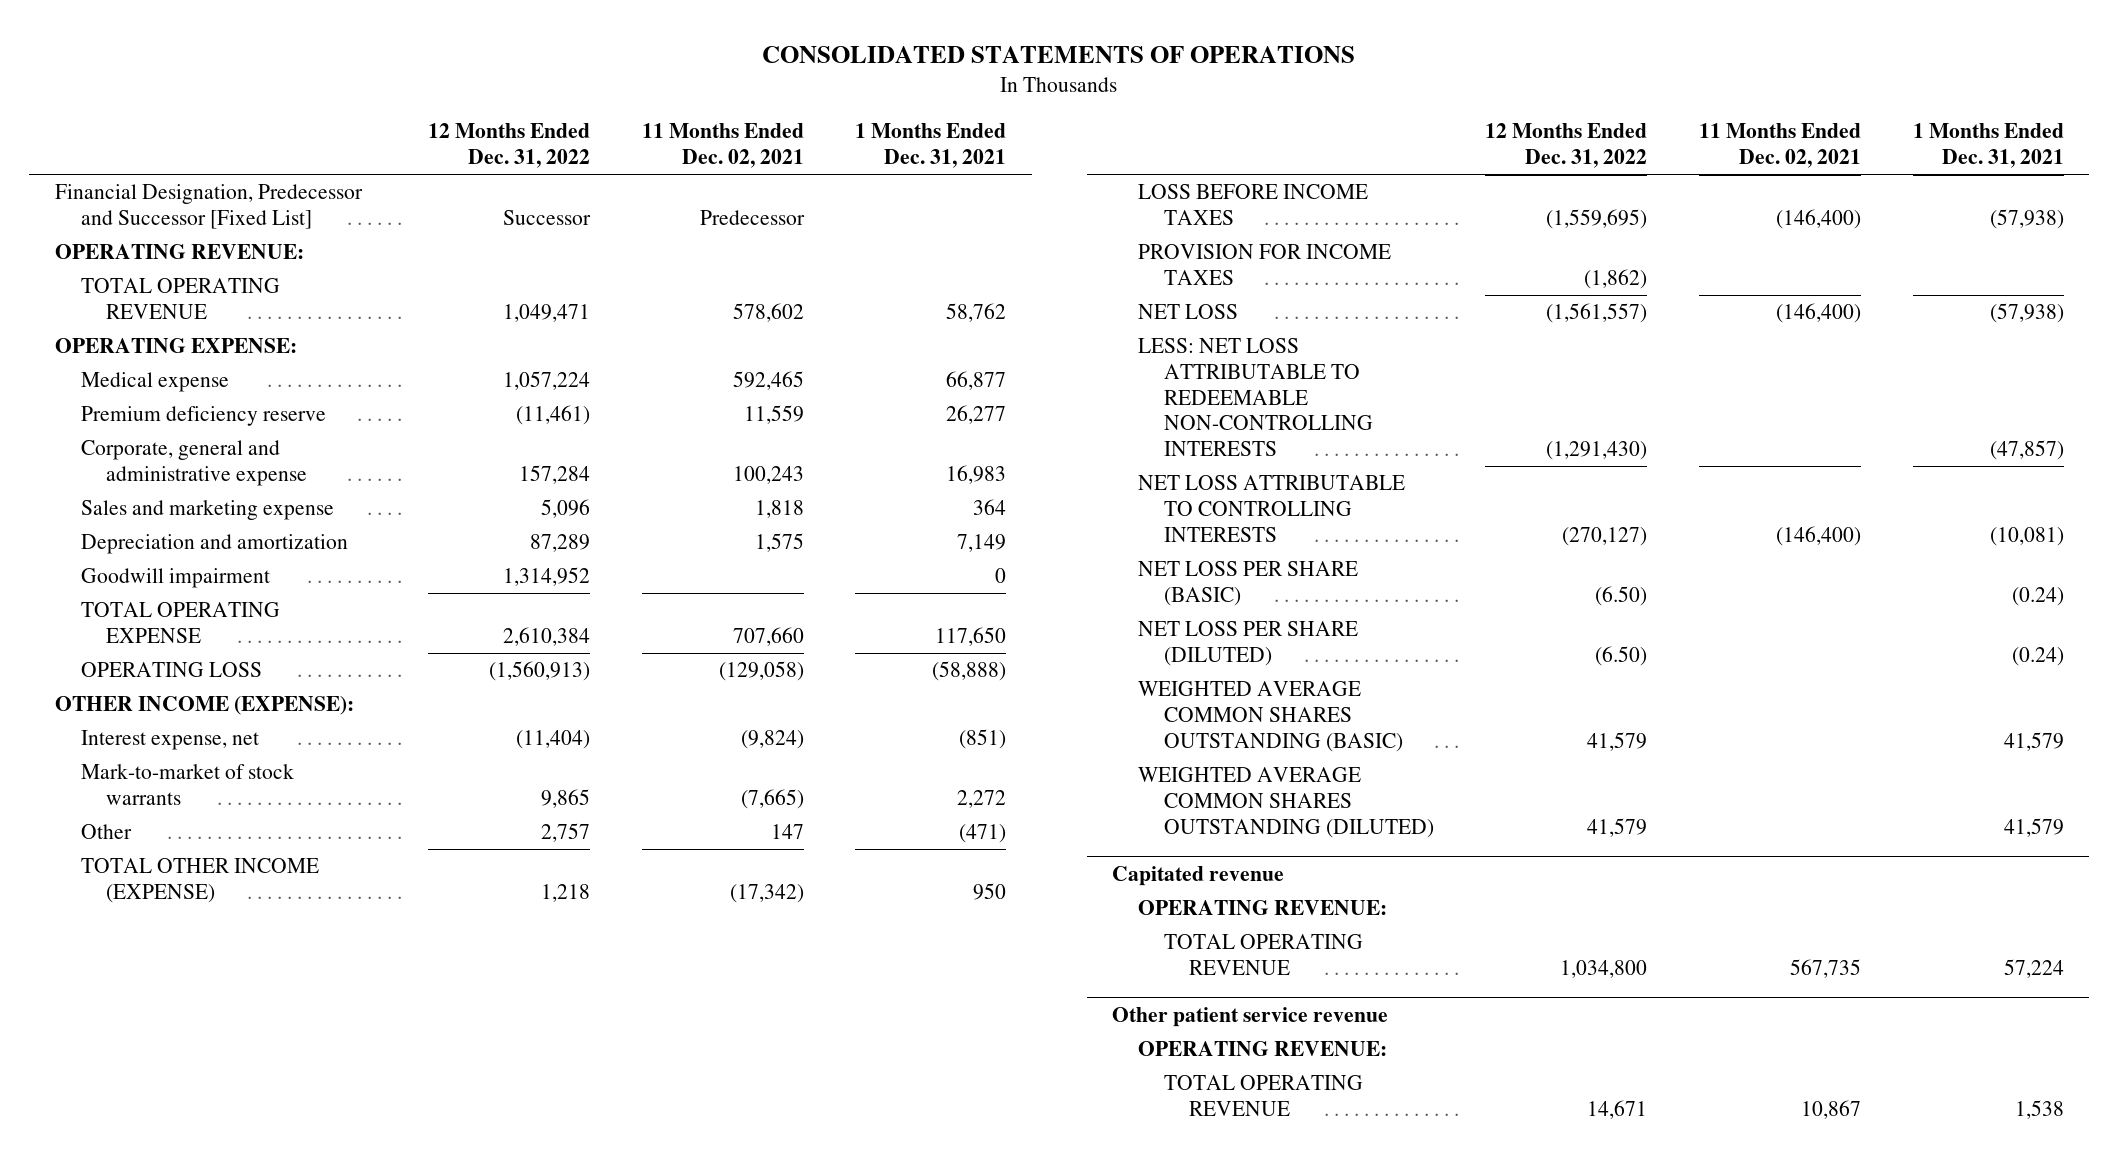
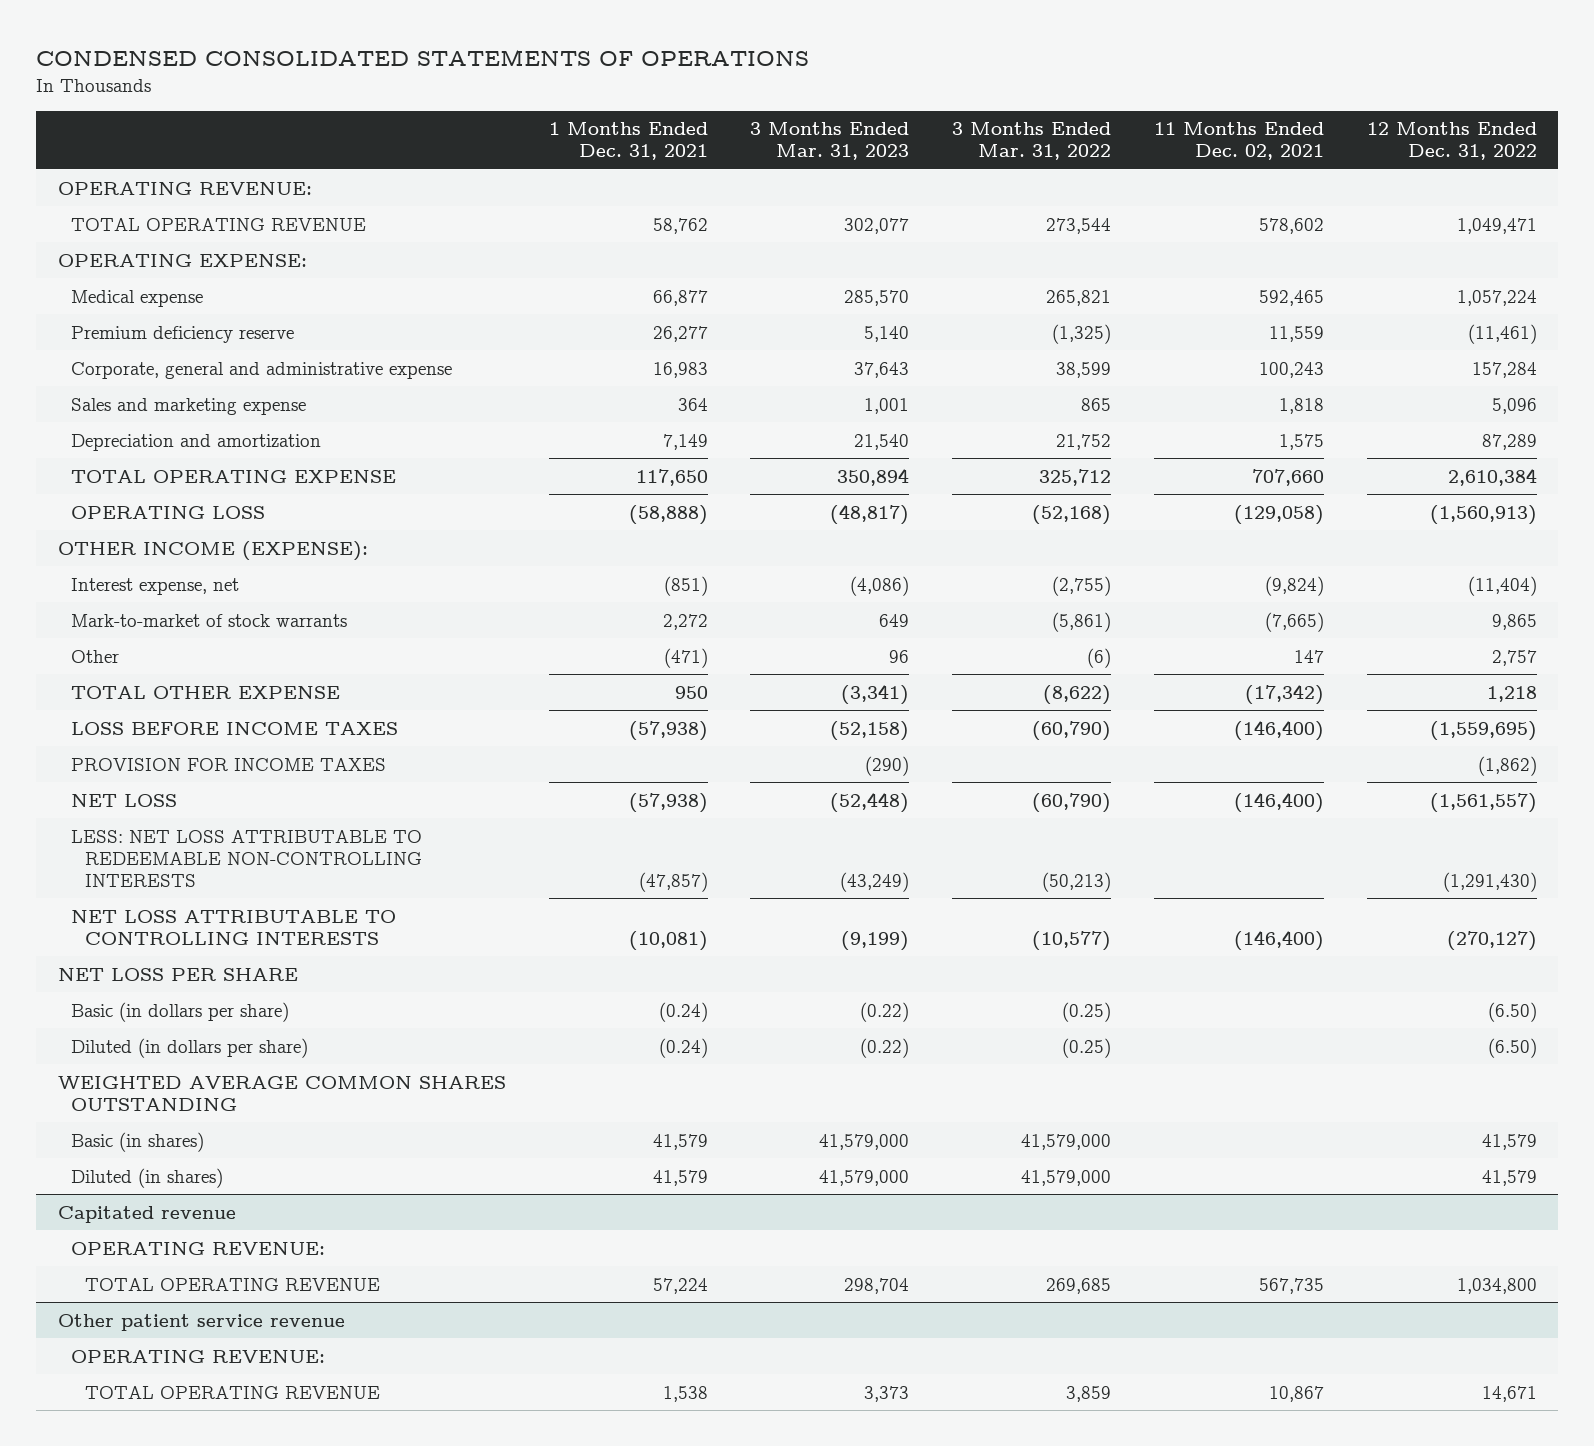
- CONSOLIDATED STATEMENTS OF OPERATIONS
+ CONDENSED CONSOLIDATED STATEMENTS OF OPERATIONS
- | 12 Months Ended Dec. 31, 2022 | 11 Months Ended Dec. 02, 2021 | 1 Months Ended Dec. 31, 2021
+ | 1 Months Ended Dec. 31, 2021 | 3 Months Ended Mar. 31, 2023 | 3 Months Ended Mar. 31, 2022 | 11 Months Ended Dec. 02, 2021 | 12 Months Ended Dec. 31, 2022
- Financial Designation, Predecessor and Successor [Fixed List] | Successor | Predecessor |
- Goodwill impairment | 1,314,952 | | 0
- TOTAL OTHER INCOME (EXPENSE) | 1,218 | (17,342) | 950
+ TOTAL OTHER EXPENSE | 950 | (3,341) | (8,622) | (17,342) | 1,218
- NET LOSS PER SHARE (BASIC) | (6.50) | | (0.24)
- NET LOSS PER SHARE (DILUTED) | (6.50) | | (0.24)
- WEIGHTED AVERAGE COMMON SHARES OUTSTANDING (BASIC) | 41,579 | | 41,579
- WEIGHTED AVERAGE COMMON SHARES OUTSTANDING (DILUTED) | 41,579 | | 41,579
+ NET LOSS PER SHARE
+ Basic (in dollars per share) | (0.24) | (0.22) | (0.25) | | (6.50)
+ Diluted (in dollars per share) | (0.24) | (0.22) | (0.25) | | (6.50)
+ WEIGHTED AVERAGE COMMON SHARES OUTSTANDING
+ Basic (in shares) | 41,579 | 41,579,000 | 41,579,000 | | 41,579
+ Diluted (in shares) | 41,579 | 41,579,000 | 41,579,000 | | 41,579

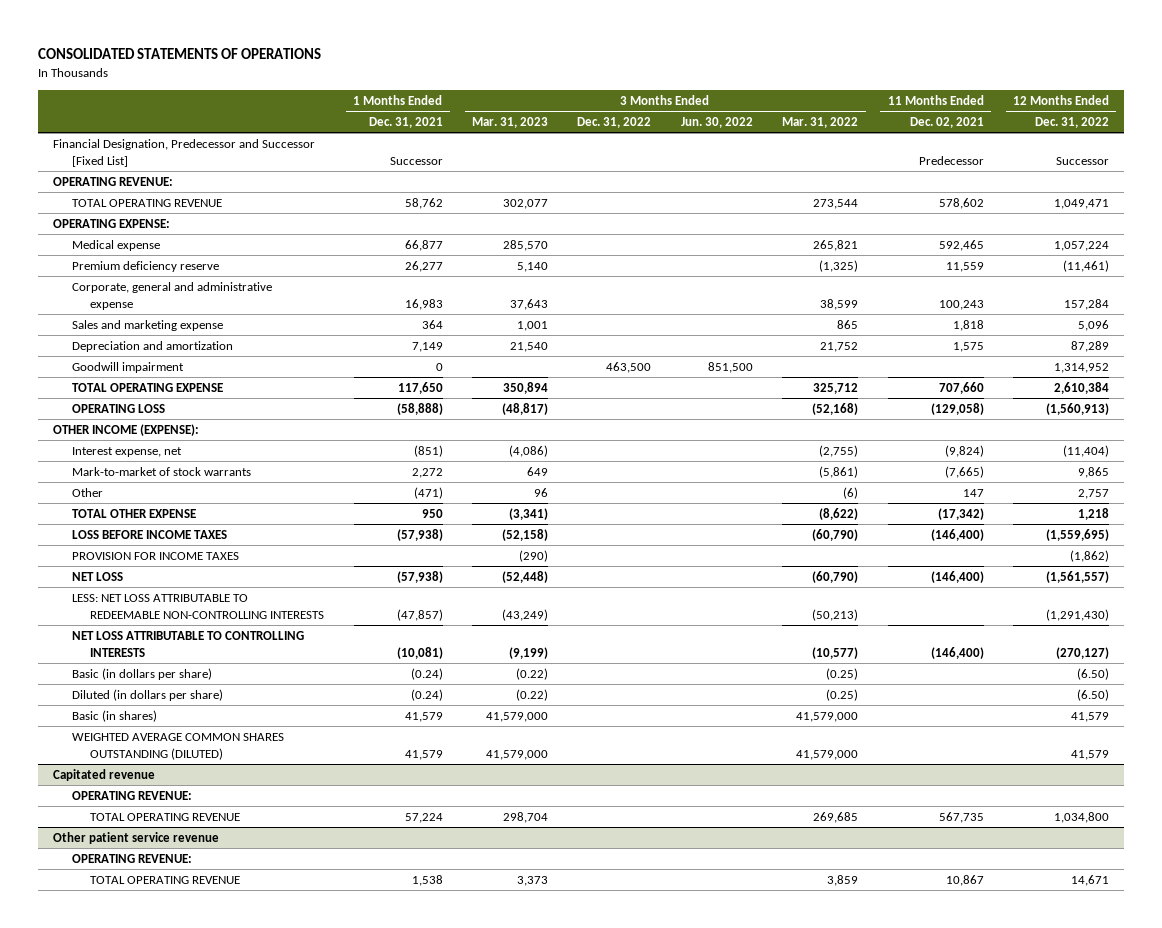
- CONDENSED CONSOLIDATED STATEMENTS OF OPERATIONS
+ CONSOLIDATED STATEMENTS OF OPERATIONS
- | 1 Months Ended Dec. 31, 2021 | 3 Months Ended Mar. 31, 2023 | 3 Months Ended Mar. 31, 2022 | 11 Months Ended Dec. 02, 2021 | 12 Months Ended Dec. 31, 2022
+ | 1 Months Ended Dec. 31, 2021 | 3 Months Ended Mar. 31, 2023 | 3 Months Ended Dec. 31, 2022 | 3 Months Ended Jun. 30, 2022 | 3 Months Ended Mar. 31, 2022 | 11 Months Ended Dec. 02, 2021 | 12 Months Ended Dec. 31, 2022
+ Financial Designation, Predecessor and Successor [Fixed List] | Successor | | | | | Predecessor | Successor
+ Goodwill impairment | 0 | | 463,500 | 851,500 | | | 1,314,952
- NET LOSS PER SHARE
- WEIGHTED AVERAGE COMMON SHARES OUTSTANDING
- Diluted (in shares) | 41,579 | 41,579,000 | 41,579,000 | | 41,579
+ WEIGHTED AVERAGE COMMON SHARES OUTSTANDING (DILUTED) | 41,579 | 41,579,000 | | | 41,579,000 | | 41,579

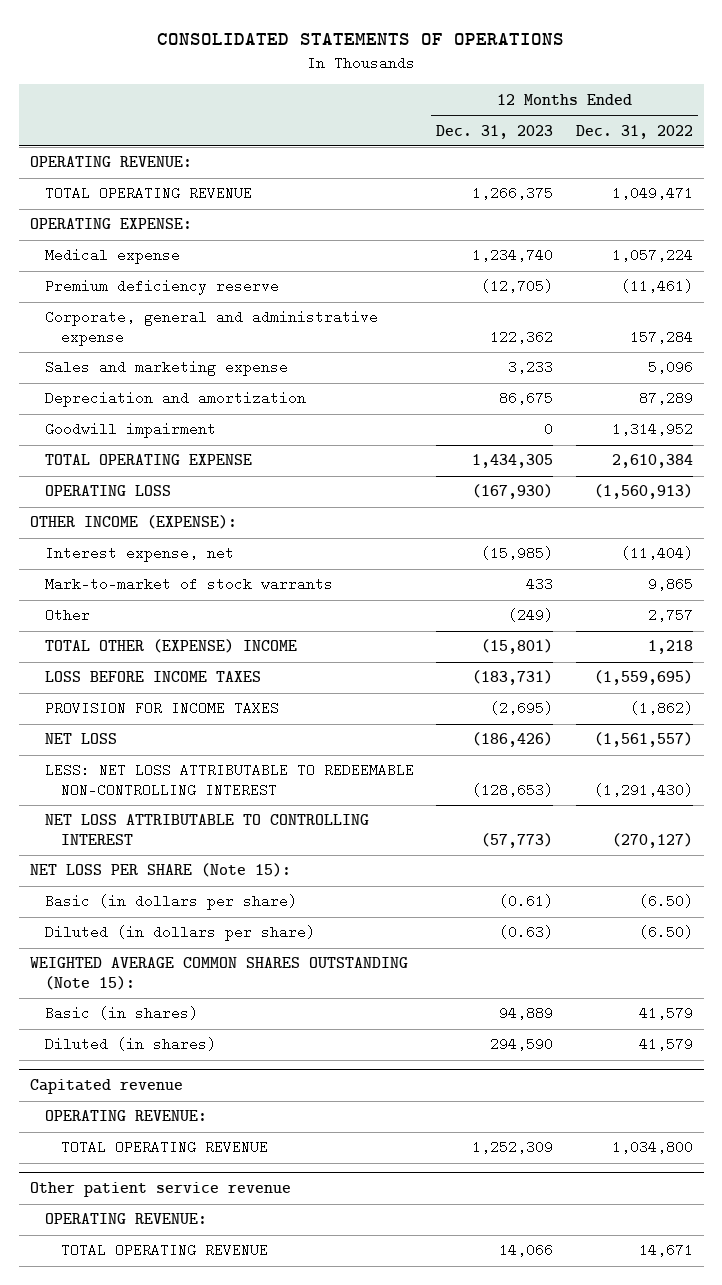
- | 1 Months Ended Dec. 31, 2021 | 3 Months Ended Mar. 31, 2023 | 3 Months Ended Dec. 31, 2022 | 3 Months Ended Jun. 30, 2022 | 3 Months Ended Mar. 31, 2022 | 11 Months Ended Dec. 02, 2021 | 12 Months Ended Dec. 31, 2022
+ | 12 Months Ended Dec. 31, 2023 | 12 Months Ended Dec. 31, 2022
- Financial Designation, Predecessor and Successor [Fixed List] | Successor | | | | | Predecessor | Successor
- TOTAL OTHER EXPENSE | 950 | (3,341) | | | (8,622) | (17,342) | 1,218
+ TOTAL OTHER (EXPENSE) INCOME | (15,801) | 1,218
- LESS: NET LOSS ATTRIBUTABLE TO REDEEMABLE NON-CONTROLLING INTERESTS | (47,857) | (43,249) | | | (50,213) | | (1,291,430)
- NET LOSS ATTRIBUTABLE TO CONTROLLING INTERESTS | (10,081) | (9,199) | | | (10,577) | (146,400) | (270,127)
+ LESS: NET LOSS ATTRIBUTABLE TO REDEEMABLE NON-CONTROLLING INTEREST | (128,653) | (1,291,430)
+ NET LOSS ATTRIBUTABLE TO CONTROLLING INTEREST | (57,773) | (270,127)
+ NET LOSS PER SHARE (Note 15):
+ WEIGHTED AVERAGE COMMON SHARES OUTSTANDING (Note 15):
- WEIGHTED AVERAGE COMMON SHARES OUTSTANDING (DILUTED) | 41,579 | 41,579,000 | | | 41,579,000 | | 41,579
+ Diluted (in shares) | 294,590 | 41,579

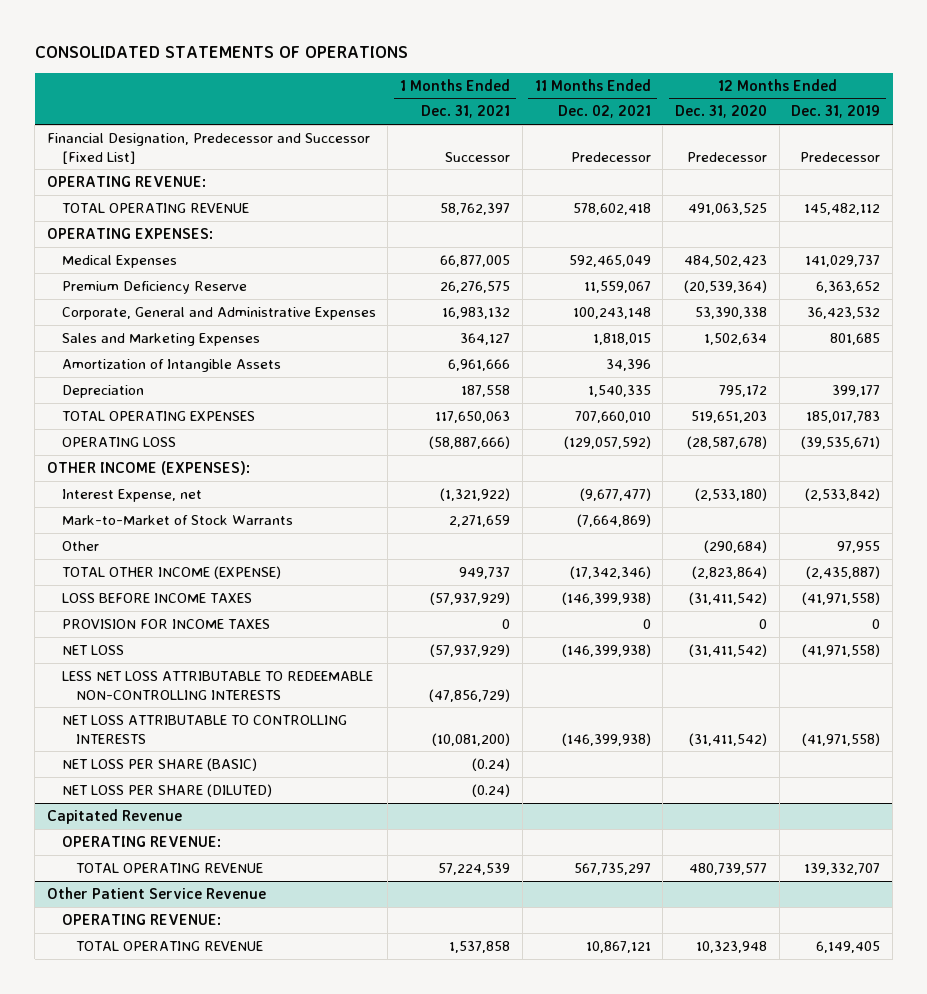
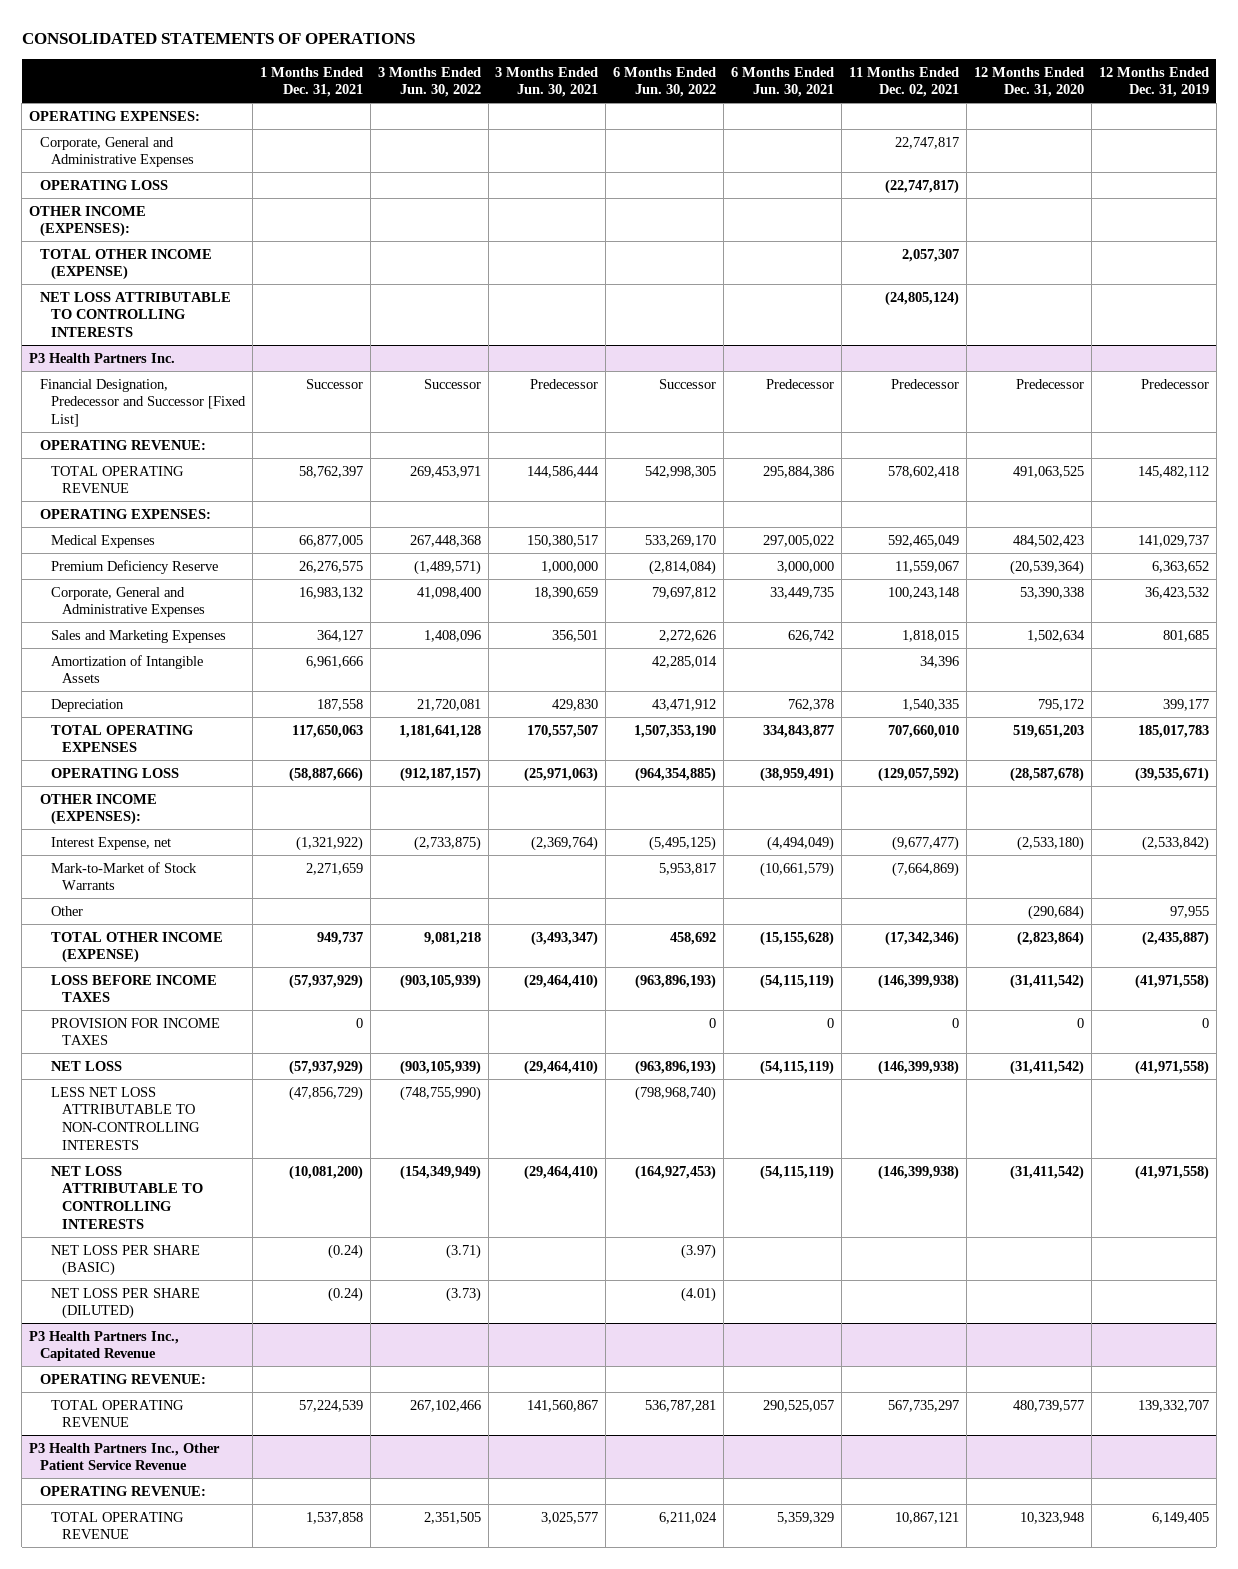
- | 1 Months Ended Dec. 31, 2021 | 11 Months Ended Dec. 02, 2021 | 12 Months Ended Dec. 31, 2020 | 12 Months Ended Dec. 31, 2019
+ | 1 Months Ended Dec. 31, 2021 | 3 Months Ended Jun. 30, 2022 | 3 Months Ended Jun. 30, 2021 | 6 Months Ended Jun. 30, 2022 | 6 Months Ended Jun. 30, 2021 | 11 Months Ended Dec. 02, 2021 | 12 Months Ended Dec. 31, 2020 | 12 Months Ended Dec. 31, 2019
+ OPERATING EXPENSES:
+ Corporate, General and Administrative Expenses | | | | | | 22,747,817 | |
+ OPERATING LOSS | | | | | | (22,747,817) | |
+ OTHER INCOME (EXPENSES):
+ TOTAL OTHER INCOME (EXPENSE) | | | | | | 2,057,307 | |
+ NET LOSS ATTRIBUTABLE TO CONTROLLING INTERESTS | | | | | | (24,805,124) | |
+ P3 Health Partners Inc.
- LESS NET LOSS ATTRIBUTABLE TO REDEEMABLE NON-CONTROLLING INTERESTS | (47,856,729) | | |
+ LESS NET LOSS ATTRIBUTABLE TO NON-CONTROLLING INTERESTS | (47,856,729) | (748,755,990) | | (798,968,740) | | | |
- Capitated Revenue
+ P3 Health Partners Inc., Capitated Revenue
- Other Patient Service Revenue
+ P3 Health Partners Inc., Other Patient Service Revenue

